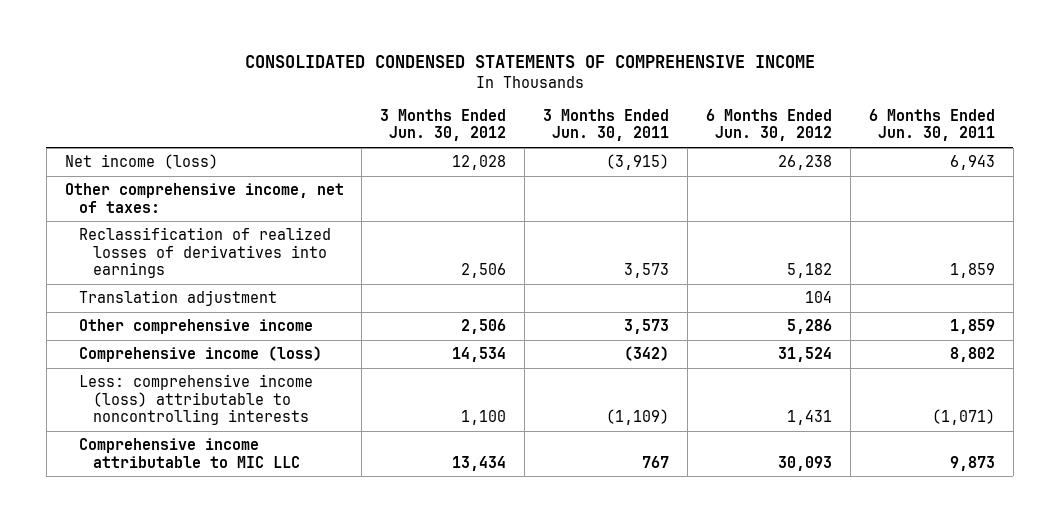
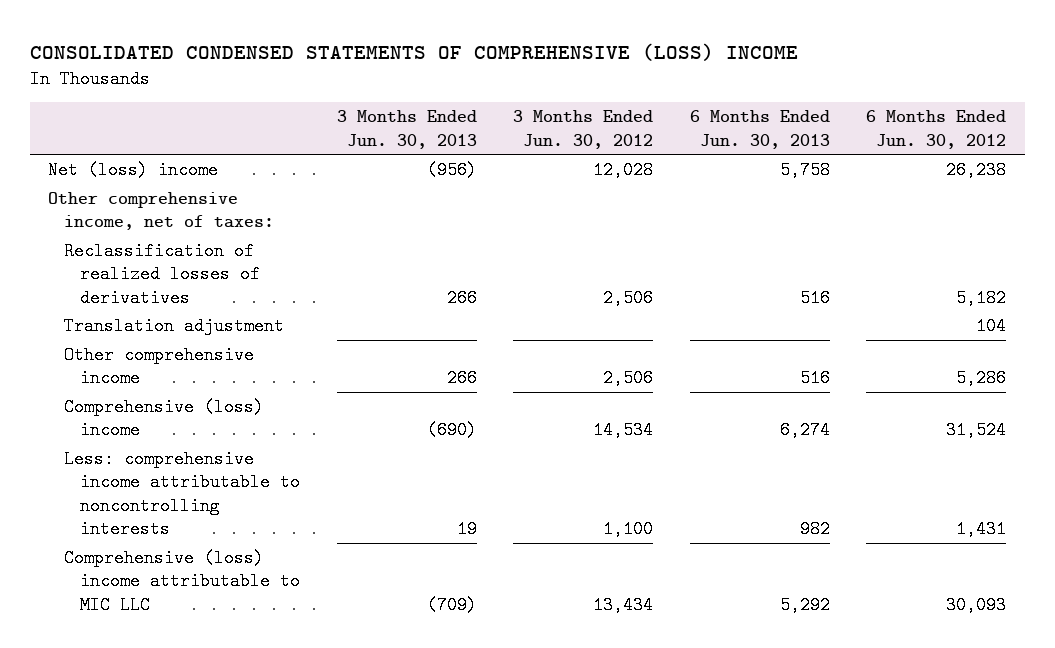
- CONSOLIDATED CONDENSED STATEMENTS OF COMPREHENSIVE INCOME
+ CONSOLIDATED CONDENSED STATEMENTS OF COMPREHENSIVE (LOSS) INCOME
- | 3 Months Ended Jun. 30, 2012 | 3 Months Ended Jun. 30, 2011 | 6 Months Ended Jun. 30, 2012 | 6 Months Ended Jun. 30, 2011
+ | 3 Months Ended Jun. 30, 2013 | 3 Months Ended Jun. 30, 2012 | 6 Months Ended Jun. 30, 2013 | 6 Months Ended Jun. 30, 2012
- Net income (loss) | 12,028 | (3,915) | 26,238 | 6,943
+ Net (loss) income | (956) | 12,028 | 5,758 | 26,238
- Reclassification of realized losses of derivatives into earnings | 2,506 | 3,573 | 5,182 | 1,859
+ Reclassification of realized losses of derivatives | 266 | 2,506 | 516 | 5,182
- Comprehensive income (loss) | 14,534 | (342) | 31,524 | 8,802
- Less: comprehensive income (loss) attributable to noncontrolling interests | 1,100 | (1,109) | 1,431 | (1,071)
- Comprehensive income attributable to MIC LLC | 13,434 | 767 | 30,093 | 9,873
+ Comprehensive (loss) income | (690) | 14,534 | 6,274 | 31,524
+ Less: comprehensive income attributable to noncontrolling interests | 19 | 1,100 | 982 | 1,431
+ Comprehensive (loss) income attributable to MIC LLC | (709) | 13,434 | 5,292 | 30,093

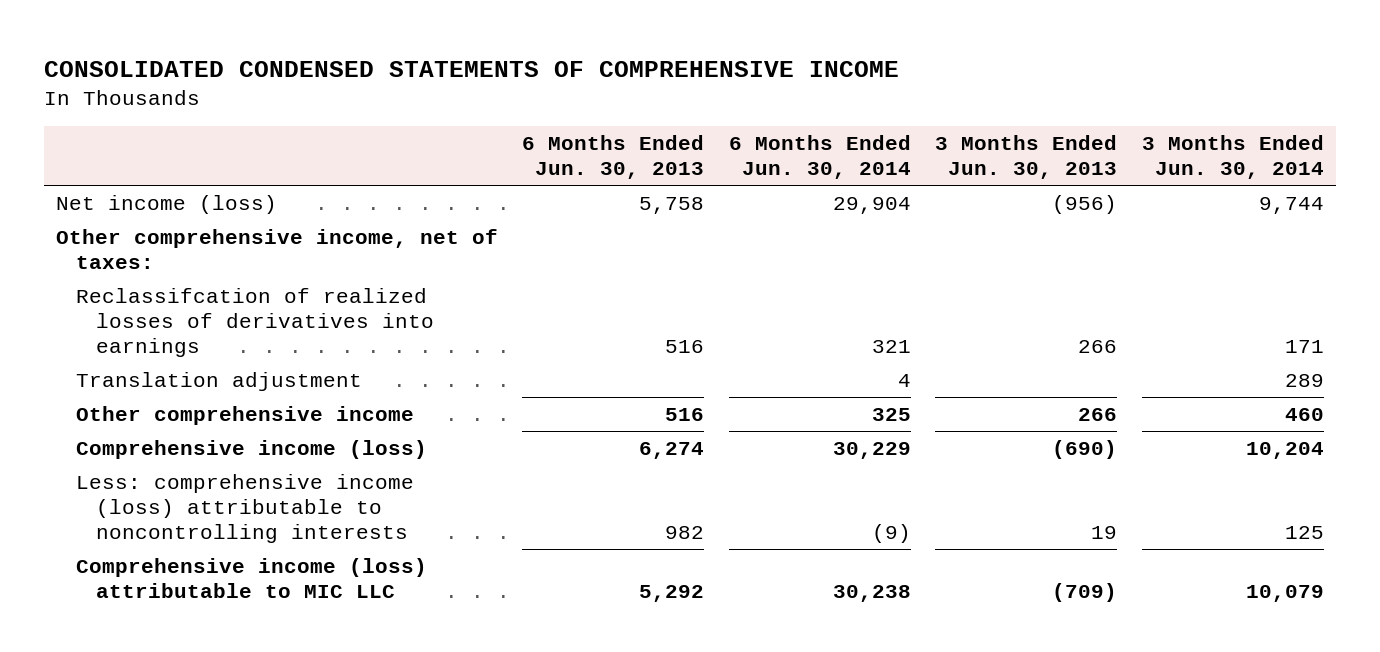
- CONSOLIDATED CONDENSED STATEMENTS OF COMPREHENSIVE (LOSS) INCOME
+ CONSOLIDATED CONDENSED STATEMENTS OF COMPREHENSIVE INCOME
- | 3 Months Ended Jun. 30, 2013 | 3 Months Ended Jun. 30, 2012 | 6 Months Ended Jun. 30, 2013 | 6 Months Ended Jun. 30, 2012
+ | 6 Months Ended Jun. 30, 2013 | 6 Months Ended Jun. 30, 2014 | 3 Months Ended Jun. 30, 2013 | 3 Months Ended Jun. 30, 2014
- Net (loss) income | (956) | 12,028 | 5,758 | 26,238
+ Net income (loss) | 5,758 | 29,904 | (956) | 9,744
- Reclassification of realized losses of derivatives | 266 | 2,506 | 516 | 5,182
+ Reclassifcation of realized losses of derivatives into earnings | 516 | 321 | 266 | 171
- Comprehensive (loss) income | (690) | 14,534 | 6,274 | 31,524
- Less: comprehensive income attributable to noncontrolling interests | 19 | 1,100 | 982 | 1,431
- Comprehensive (loss) income attributable to MIC LLC | (709) | 13,434 | 5,292 | 30,093
+ Comprehensive income (loss) | 6,274 | 30,229 | (690) | 10,204
+ Less: comprehensive income (loss) attributable to noncontrolling interests | 982 | (9) | 19 | 125
+ Comprehensive income (loss) attributable to MIC LLC | 5,292 | 30,238 | (709) | 10,079

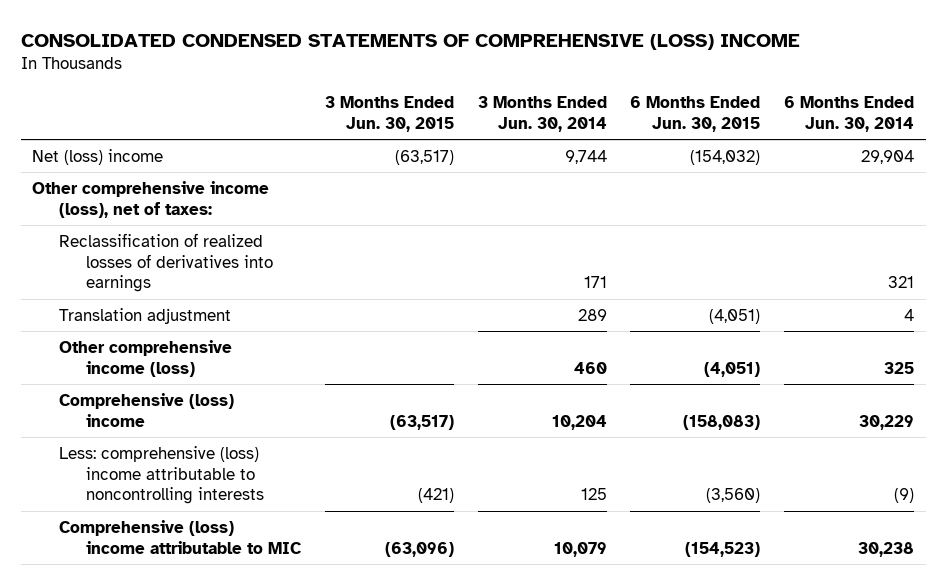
- CONSOLIDATED CONDENSED STATEMENTS OF COMPREHENSIVE INCOME
+ CONSOLIDATED CONDENSED STATEMENTS OF COMPREHENSIVE (LOSS) INCOME
- | 6 Months Ended Jun. 30, 2013 | 6 Months Ended Jun. 30, 2014 | 3 Months Ended Jun. 30, 2013 | 3 Months Ended Jun. 30, 2014
+ | 3 Months Ended Jun. 30, 2015 | 3 Months Ended Jun. 30, 2014 | 6 Months Ended Jun. 30, 2015 | 6 Months Ended Jun. 30, 2014
- Net income (loss) | 5,758 | 29,904 | (956) | 9,744
- Other comprehensive income, net of taxes:
- Reclassifcation of realized losses of derivatives into earnings | 516 | 321 | 266 | 171
+ Net (loss) income | (63,517) | 9,744 | (154,032) | 29,904
+ Other comprehensive income (loss), net of taxes:
+ Reclassification of realized losses of derivatives into earnings | | 171 | | 321
- Other comprehensive income | 516 | 325 | 266 | 460
- Comprehensive income (loss) | 6,274 | 30,229 | (690) | 10,204
- Less: comprehensive income (loss) attributable to noncontrolling interests | 982 | (9) | 19 | 125
- Comprehensive income (loss) attributable to MIC LLC | 5,292 | 30,238 | (709) | 10,079
+ Other comprehensive income (loss) | | 460 | (4,051) | 325
+ Comprehensive (loss) income | (63,517) | 10,204 | (158,083) | 30,229
+ Less: comprehensive (loss) income attributable to noncontrolling interests | (421) | 125 | (3,560) | (9)
+ Comprehensive (loss) income attributable to MIC | (63,096) | 10,079 | (154,523) | 30,238

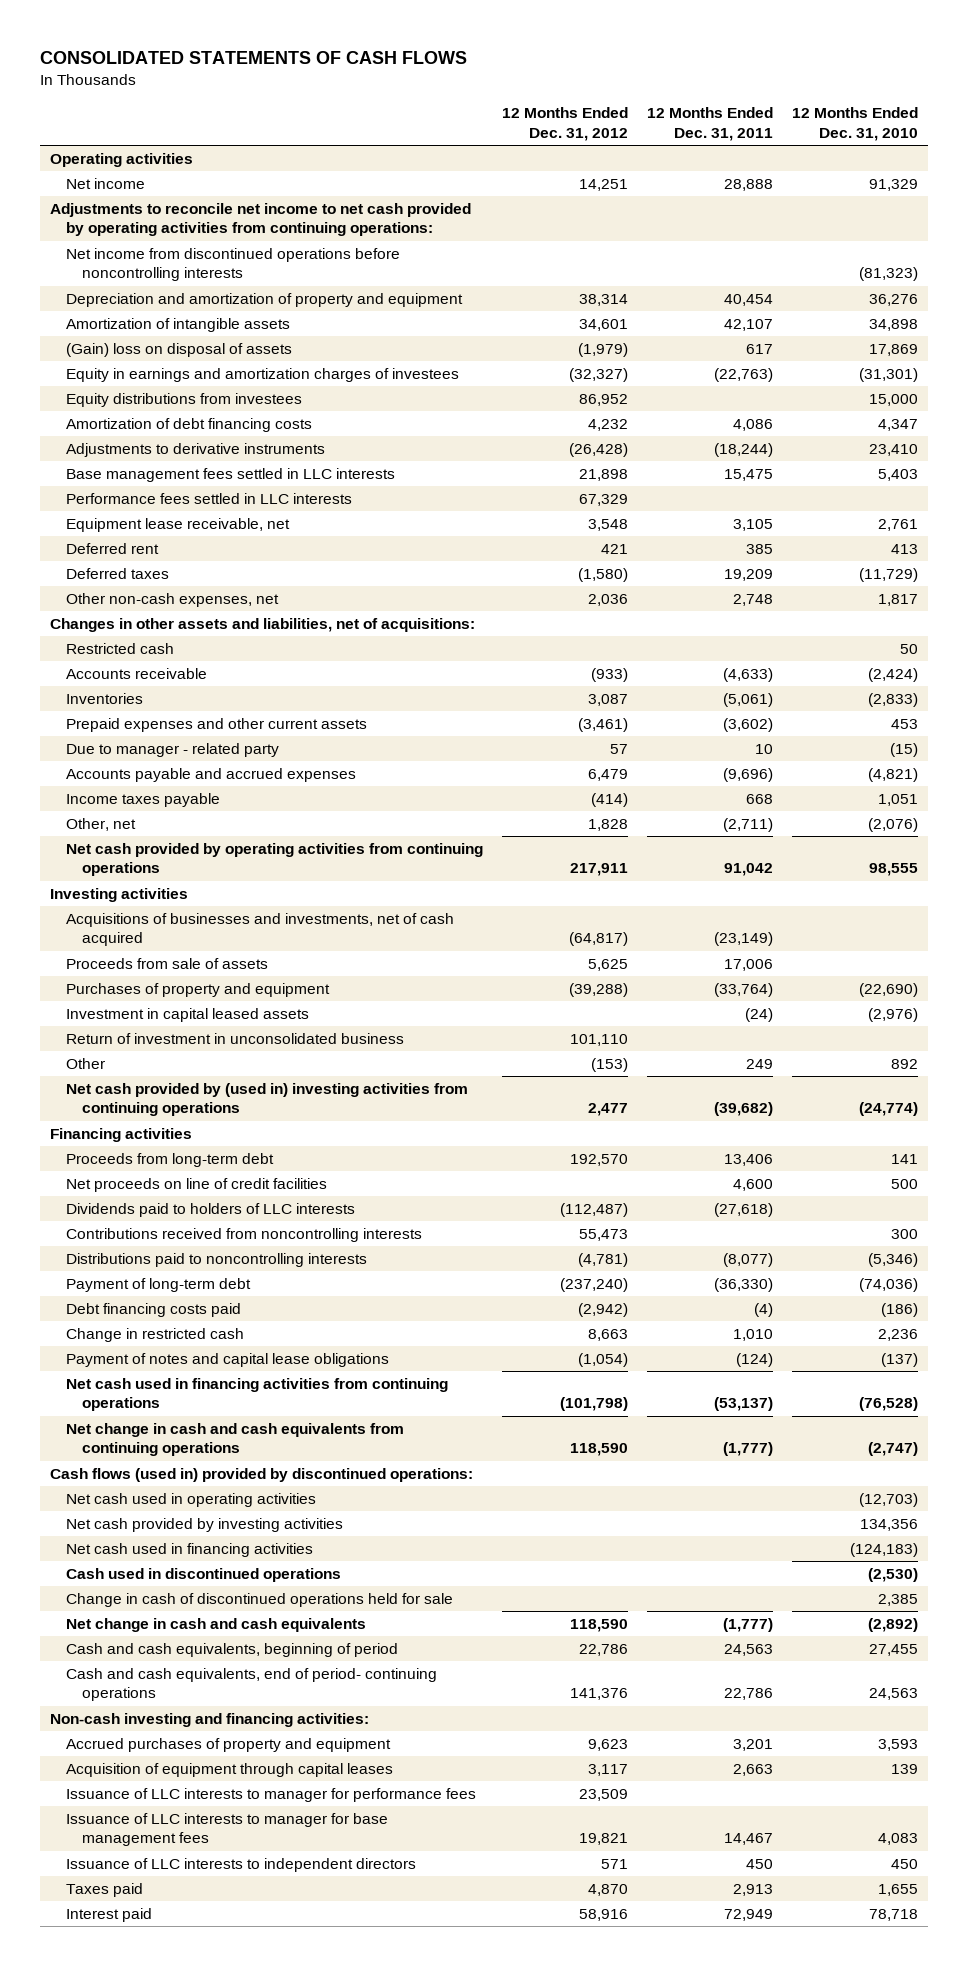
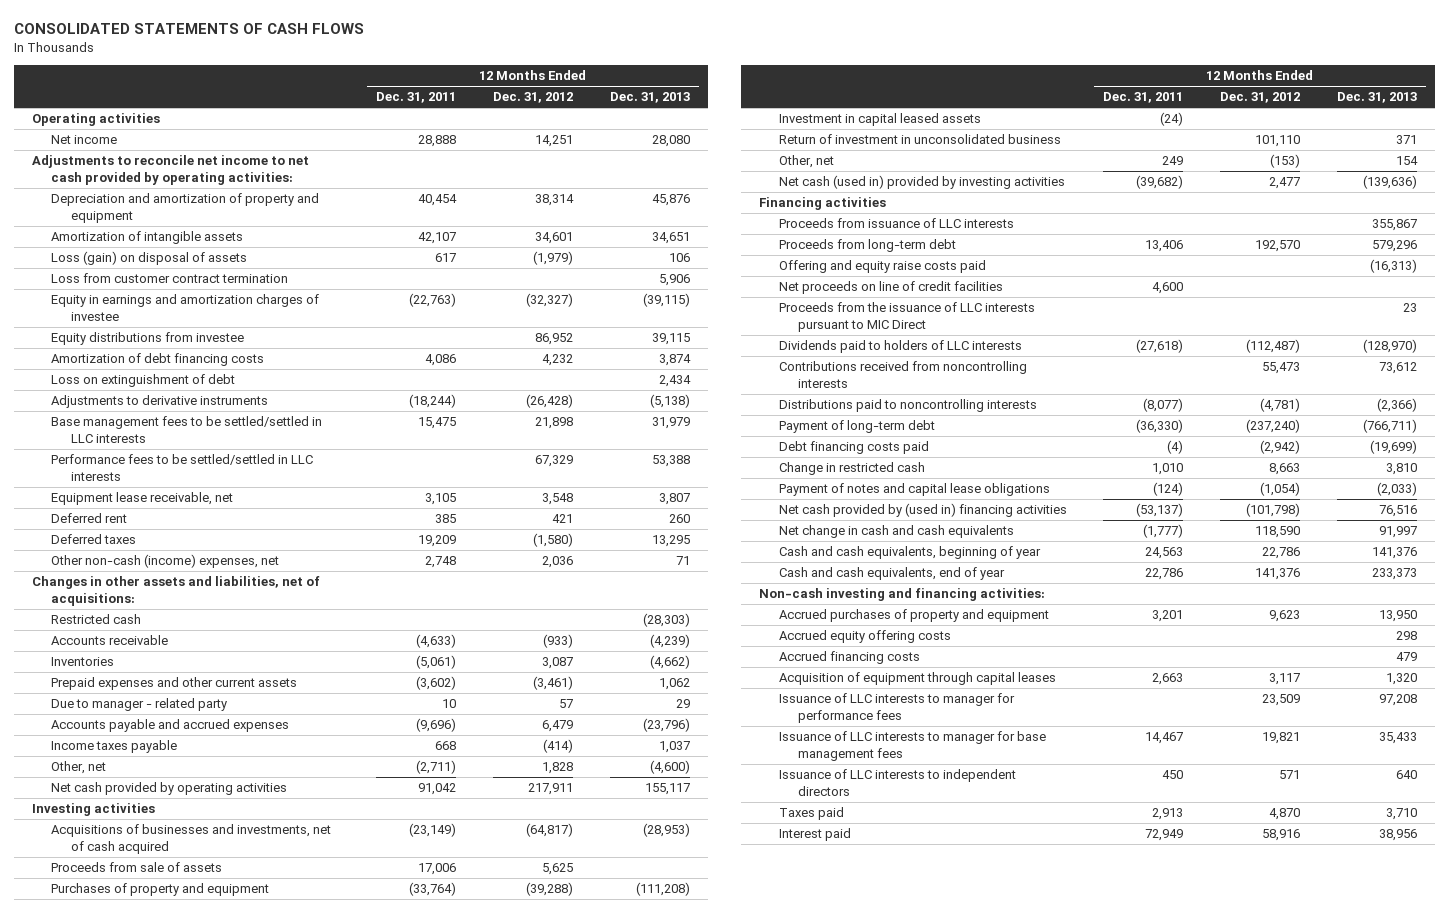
- | 12 Months Ended Dec. 31, 2012 | 12 Months Ended Dec. 31, 2011 | 12 Months Ended Dec. 31, 2010
+ | 12 Months Ended Dec. 31, 2011 | 12 Months Ended Dec. 31, 2012 | 12 Months Ended Dec. 31, 2013
- Adjustments to reconcile net income to net cash provided by operating activities from continuing operations:
- Net income from discontinued operations before noncontrolling interests | | | (81,323)
+ Adjustments to reconcile net income to net cash provided by operating activities:
- (Gain) loss on disposal of assets | (1,979) | 617 | 17,869
- Equity in earnings and amortization charges of investees | (32,327) | (22,763) | (31,301)
- Equity distributions from investees | 86,952 | | 15,000
+ Loss (gain) on disposal of assets | 617 | (1,979) | 106
+ Loss from customer contract termination | | | 5,906
+ Equity in earnings and amortization charges of investee | (22,763) | (32,327) | (39,115)
+ Equity distributions from investee | | 86,952 | 39,115
+ Loss on extinguishment of debt | | | 2,434
- Base management fees settled in LLC interests | 21,898 | 15,475 | 5,403
- Performance fees settled in LLC interests | 67,329 | |
+ Base management fees to be settled/settled in LLC interests | 15,475 | 21,898 | 31,979
+ Performance fees to be settled/settled in LLC interests | | 67,329 | 53,388
- Other non-cash expenses, net | 2,036 | 2,748 | 1,817
+ Other non-cash (income) expenses, net | 2,748 | 2,036 | 71
- Net cash provided by operating activities from continuing operations | 217,911 | 91,042 | 98,555
+ Net cash provided by operating activities | 91,042 | 217,911 | 155,117
- Other | (153) | 249 | 892
- Net cash provided by (used in) investing activities from continuing operations | 2,477 | (39,682) | (24,774)
+ Other, net | 249 | (153) | 154
+ Net cash (used in) provided by investing activities | (39,682) | 2,477 | (139,636)
+ Proceeds from issuance of LLC interests | | | 355,867
+ Offering and equity raise costs paid | | | (16,313)
+ Proceeds from the issuance of LLC interests pursuant to MIC Direct | | | 23
- Net cash used in financing activities from continuing operations | (101,798) | (53,137) | (76,528)
- Net change in cash and cash equivalents from continuing operations | 118,590 | (1,777) | (2,747)
- Cash flows (used in) provided by discontinued operations:
- Net cash used in operating activities | | | (12,703)
- Net cash provided by investing activities | | | 134,356
- Net cash used in financing activities | | | (124,183)
- Cash used in discontinued operations | | | (2,530)
- Change in cash of discontinued operations held for sale | | | 2,385
+ Net cash provided by (used in) financing activities | (53,137) | (101,798) | 76,516
- Cash and cash equivalents, beginning of period | 22,786 | 24,563 | 27,455
- Cash and cash equivalents, end of period- continuing operations | 141,376 | 22,786 | 24,563
+ Cash and cash equivalents, beginning of year | 24,563 | 22,786 | 141,376
+ Cash and cash equivalents, end of year | 22,786 | 141,376 | 233,373
+ Accrued equity offering costs | | | 298
+ Accrued financing costs | | | 479

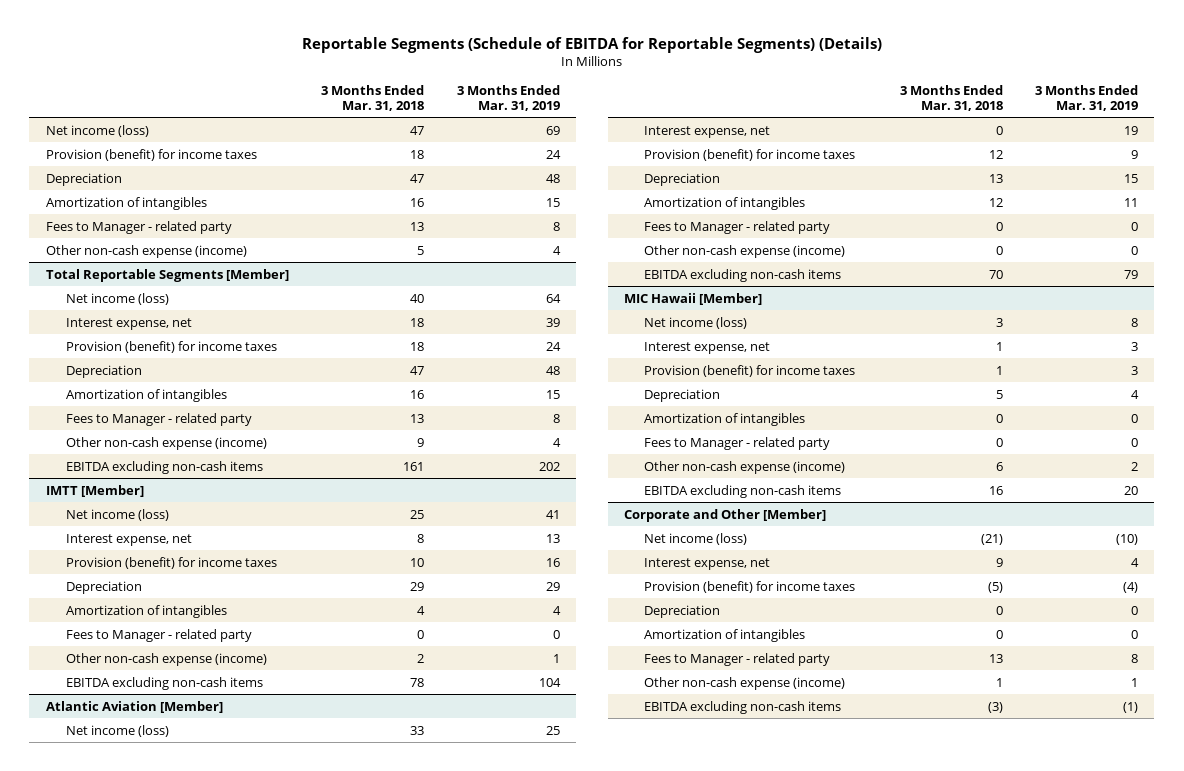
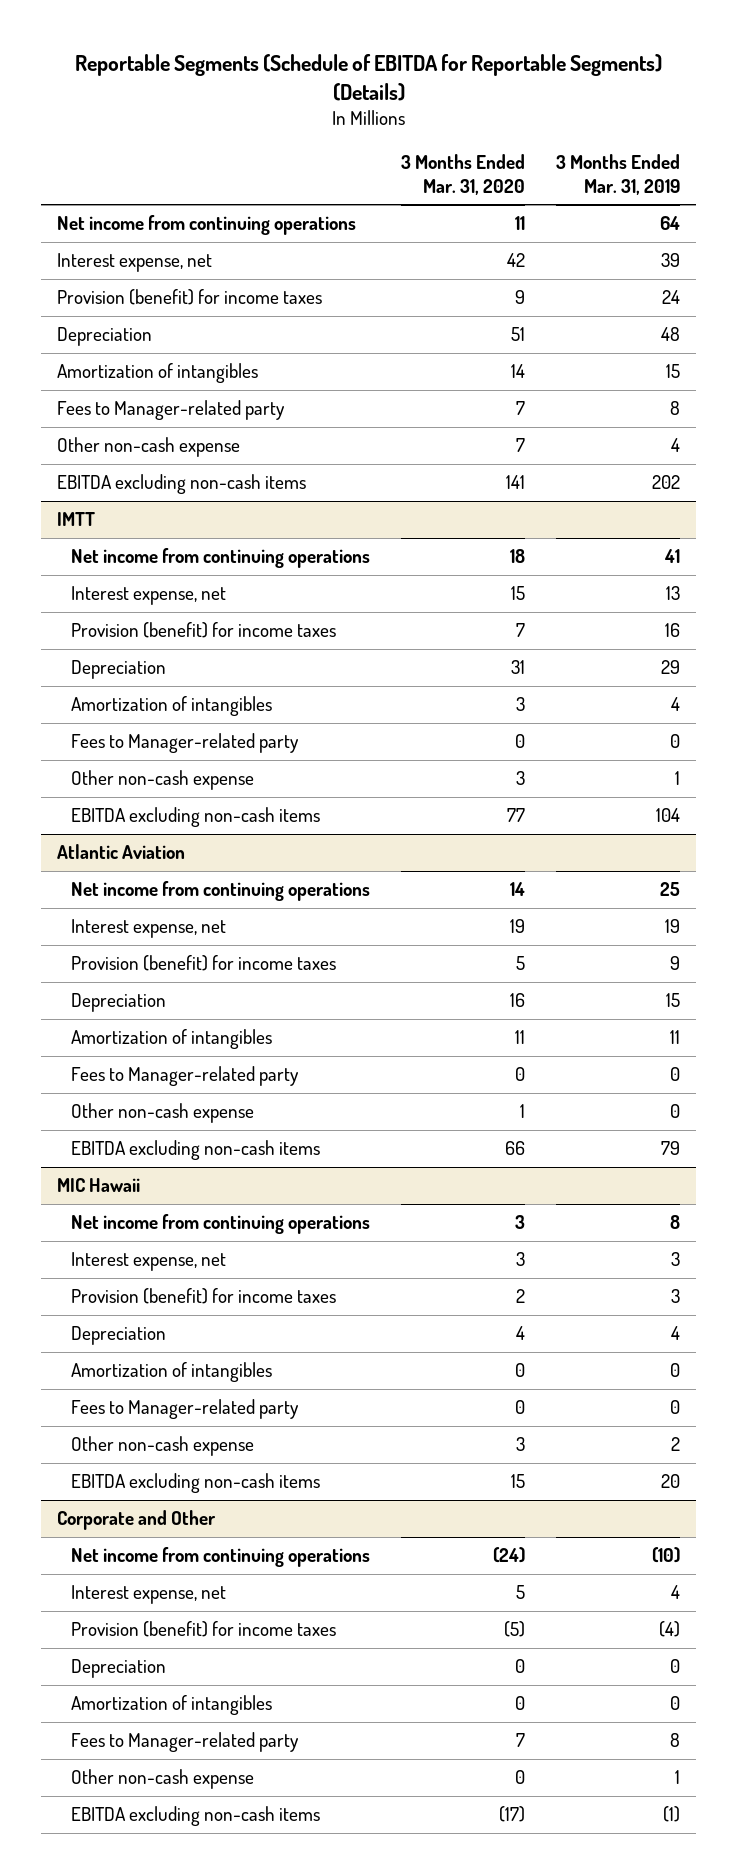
- | 3 Months Ended Mar. 31, 2018 | 3 Months Ended Mar. 31, 2019
+ | 3 Months Ended Mar. 31, 2020 | 3 Months Ended Mar. 31, 2019
- Net income (loss) | 47 | 69
- Provision (benefit) for income taxes | 18 | 24
- Depreciation | 47 | 48
- Amortization of intangibles | 16 | 15
- Fees to Manager - related party | 13 | 8
- Other non-cash expense (income) | 5 | 4
- Total Reportable Segments [Member]
- Net income (loss) | 40 | 64
+ Net income from continuing operations | 11 | 64
- Fees to Manager - related party | 13 | 8
- Other non-cash expense (income) | 9 | 4
+ Fees to Manager-related party | 7 | 8
+ Other non-cash expense | 7 | 4
- IMTT [Member]
- Net income (loss) | 25 | 41
+ IMTT
+ Net income from continuing operations | 18 | 41
- Fees to Manager - related party | 0 | 0
- Other non-cash expense (income) | 2 | 1
+ Fees to Manager-related party | 0 | 0
+ Other non-cash expense | 3 | 1
- Atlantic Aviation [Member]
- Net income (loss) | 33 | 25
+ Atlantic Aviation
+ Net income from continuing operations | 14 | 25
- Fees to Manager - related party | 0 | 0
- Other non-cash expense (income) | 0 | 0
+ Fees to Manager-related party | 0 | 0
+ Other non-cash expense | 1 | 0
- MIC Hawaii [Member]
- Net income (loss) | 3 | 8
+ MIC Hawaii
+ Net income from continuing operations | 3 | 8
- Fees to Manager - related party | 0 | 0
- Other non-cash expense (income) | 6 | 2
+ Fees to Manager-related party | 0 | 0
+ Other non-cash expense | 3 | 2
- Corporate and Other [Member]
- Net income (loss) | (21) | (10)
+ Corporate and Other
+ Net income from continuing operations | (24) | (10)
- Fees to Manager - related party | 13 | 8
- Other non-cash expense (income) | 1 | 1
+ Fees to Manager-related party | 7 | 8
+ Other non-cash expense | 0 | 1

